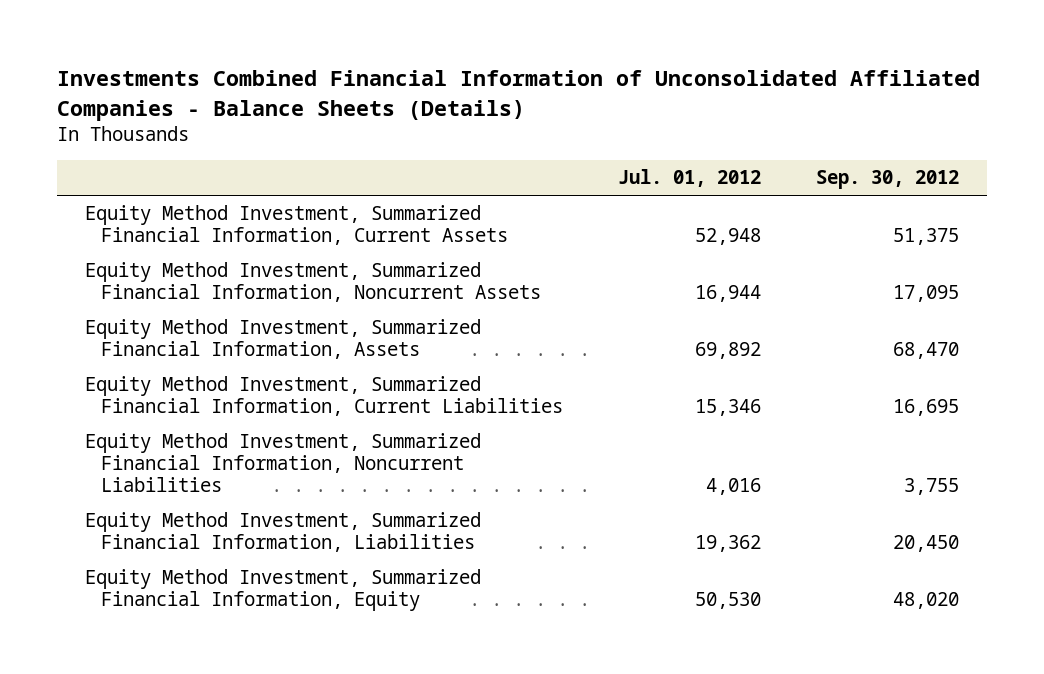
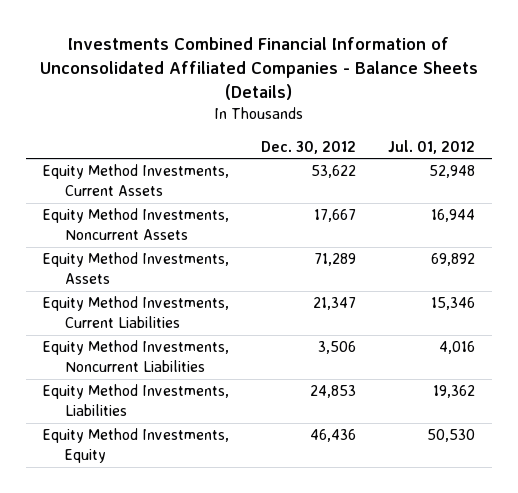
- | Jul. 01, 2012 | Sep. 30, 2012
+ | Dec. 30, 2012 | Jul. 01, 2012
- Equity Method Investment, Summarized Financial Information, Current Assets | 52,948 | 51,375
- Equity Method Investment, Summarized Financial Information, Noncurrent Assets | 16,944 | 17,095
- Equity Method Investment, Summarized Financial Information, Assets | 69,892 | 68,470
- Equity Method Investment, Summarized Financial Information, Current Liabilities | 15,346 | 16,695
- Equity Method Investment, Summarized Financial Information, Noncurrent Liabilities | 4,016 | 3,755
- Equity Method Investment, Summarized Financial Information, Liabilities | 19,362 | 20,450
- Equity Method Investment, Summarized Financial Information, Equity | 50,530 | 48,020
+ Equity Method Investments, Current Assets | 53,622 | 52,948
+ Equity Method Investments, Noncurrent Assets | 17,667 | 16,944
+ Equity Method Investments, Assets | 71,289 | 69,892
+ Equity Method Investments, Current Liabilities | 21,347 | 15,346
+ Equity Method Investments, Noncurrent Liabilities | 3,506 | 4,016
+ Equity Method Investments, Liabilities | 24,853 | 19,362
+ Equity Method Investments, Equity | 46,436 | 50,530

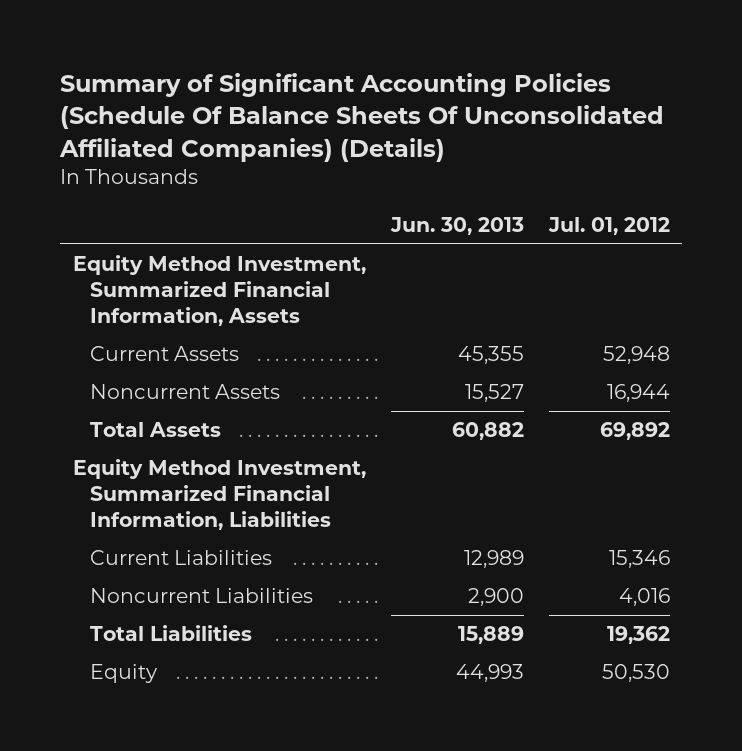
- Investments Combined Financial Information of Unconsolidated Affiliated Companies - Balance Sheets (Details)
+ Summary of Significant Accounting Policies (Schedule Of Balance Sheets Of Unconsolidated Affiliated Companies) (Details)
- | Dec. 30, 2012 | Jul. 01, 2012
+ | Jun. 30, 2013 | Jul. 01, 2012
- Equity Method Investments, Current Assets | 53,622 | 52,948
- Equity Method Investments, Noncurrent Assets | 17,667 | 16,944
- Equity Method Investments, Assets | 71,289 | 69,892
- Equity Method Investments, Current Liabilities | 21,347 | 15,346
- Equity Method Investments, Noncurrent Liabilities | 3,506 | 4,016
- Equity Method Investments, Liabilities | 24,853 | 19,362
- Equity Method Investments, Equity | 46,436 | 50,530
+ Equity Method Investment, Summarized Financial Information, Assets
+ Current Assets | 45,355 | 52,948
+ Noncurrent Assets | 15,527 | 16,944
+ Total Assets | 60,882 | 69,892
+ Equity Method Investment, Summarized Financial Information, Liabilities
+ Current Liabilities | 12,989 | 15,346
+ Noncurrent Liabilities | 2,900 | 4,016
+ Total Liabilities | 15,889 | 19,362
+ Equity | 44,993 | 50,530

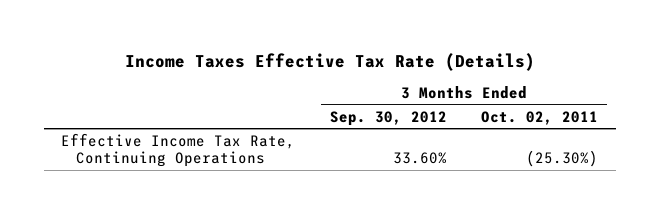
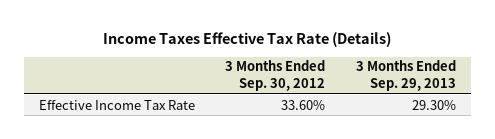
- | 3 Months Ended Sep. 30, 2012 | 3 Months Ended Oct. 02, 2011
+ | 3 Months Ended Sep. 30, 2012 | 3 Months Ended Sep. 29, 2013
- Effective Income Tax Rate, Continuing Operations | 33.60% | (25.30%)
+ Effective Income Tax Rate | 33.60% | 29.30%

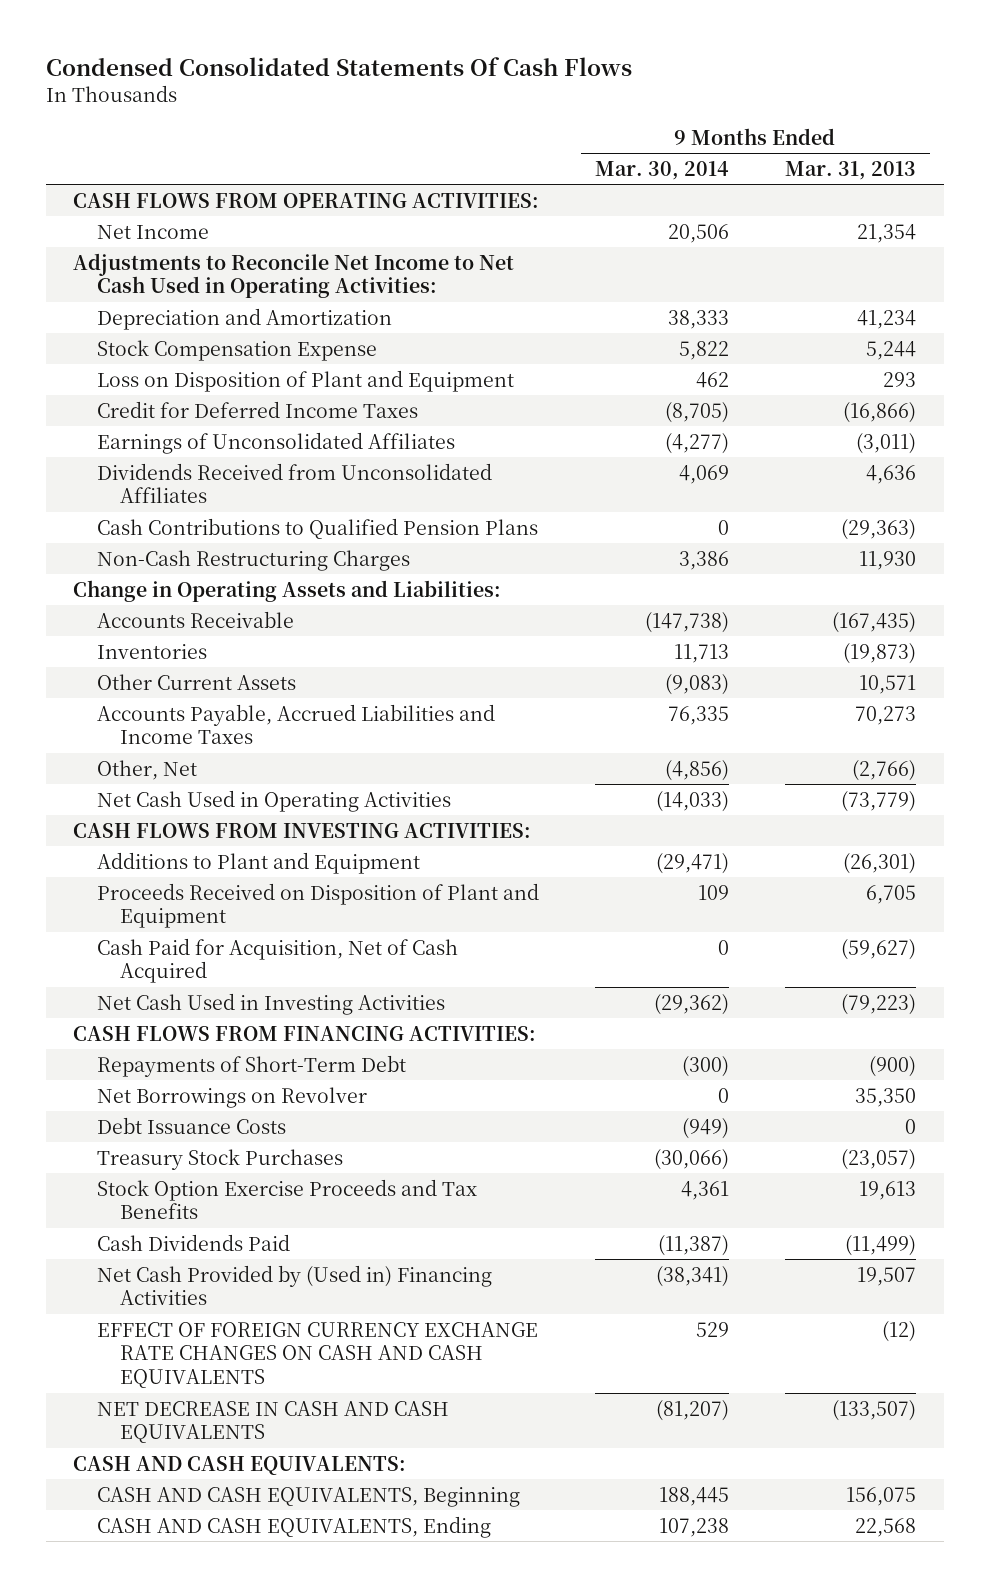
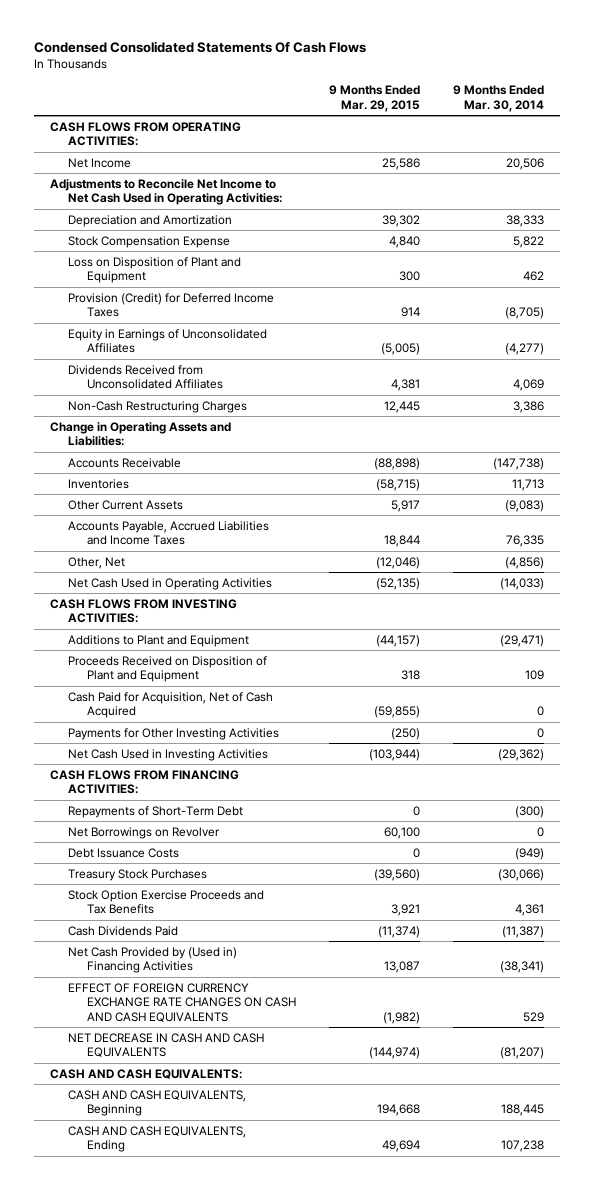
- | 9 Months Ended Mar. 30, 2014 | 9 Months Ended Mar. 31, 2013
+ | 9 Months Ended Mar. 29, 2015 | 9 Months Ended Mar. 30, 2014
- Credit for Deferred Income Taxes | (8,705) | (16,866)
- Earnings of Unconsolidated Affiliates | (4,277) | (3,011)
+ Provision (Credit) for Deferred Income Taxes | 914 | (8,705)
+ Equity in Earnings of Unconsolidated Affiliates | (5,005) | (4,277)
- Cash Contributions to Qualified Pension Plans | 0 | (29,363)
+ Payments for Other Investing Activities | (250) | 0

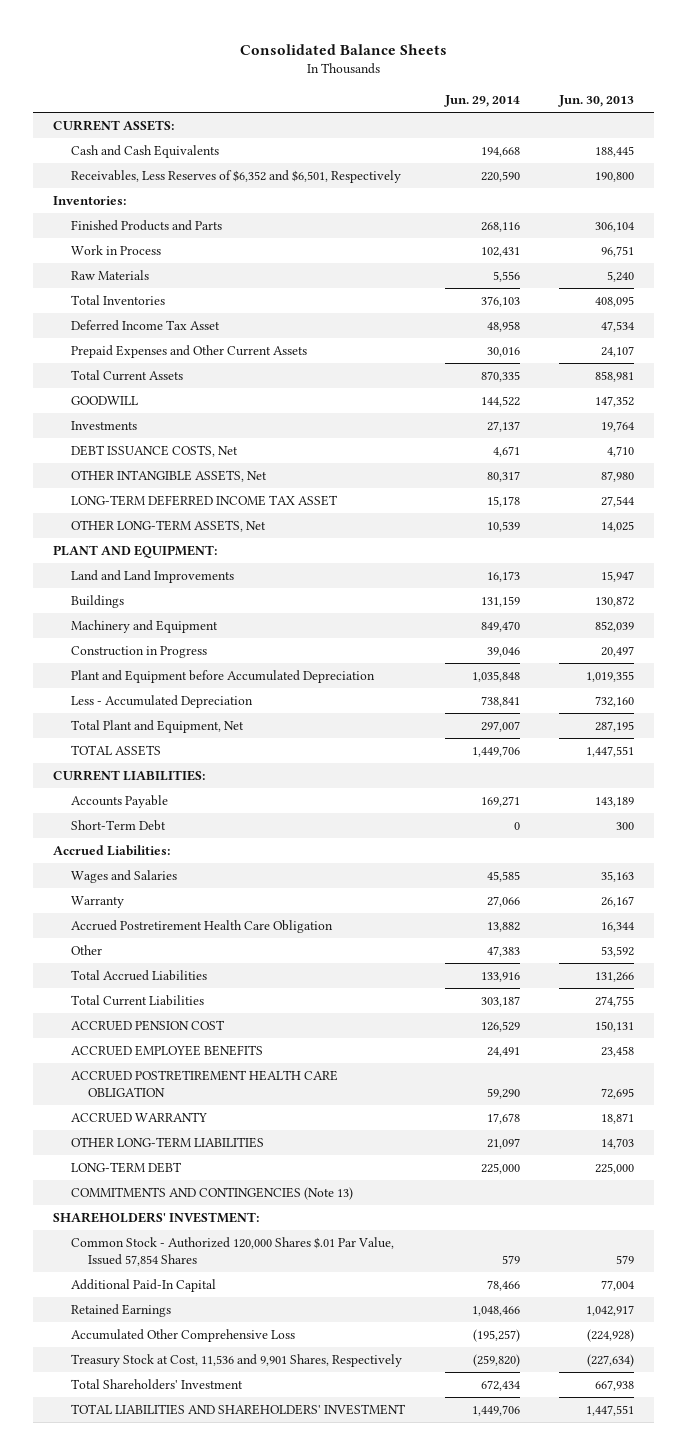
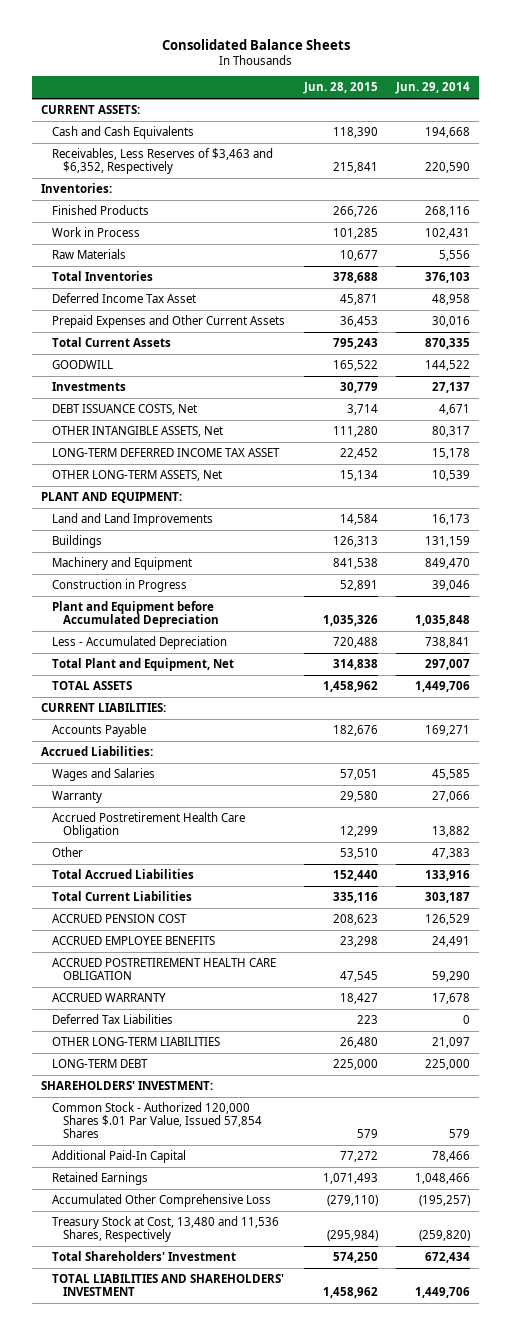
- | Jun. 29, 2014 | Jun. 30, 2013
+ | Jun. 28, 2015 | Jun. 29, 2014
- Receivables, Less Reserves of $6,352 and $6,501, Respectively | 220,590 | 190,800
+ Receivables, Less Reserves of $3,463 and $6,352, Respectively | 215,841 | 220,590
- Finished Products and Parts | 268,116 | 306,104
+ Finished Products | 266,726 | 268,116
- Short-Term Debt | 0 | 300
+ Deferred Tax Liabilities | 223 | 0
- COMMITMENTS AND CONTINGENCIES (Note 13)
- Treasury Stock at Cost, 11,536 and 9,901 Shares, Respectively | (259,820) | (227,634)
+ Treasury Stock at Cost, 13,480 and 11,536 Shares, Respectively | (295,984) | (259,820)

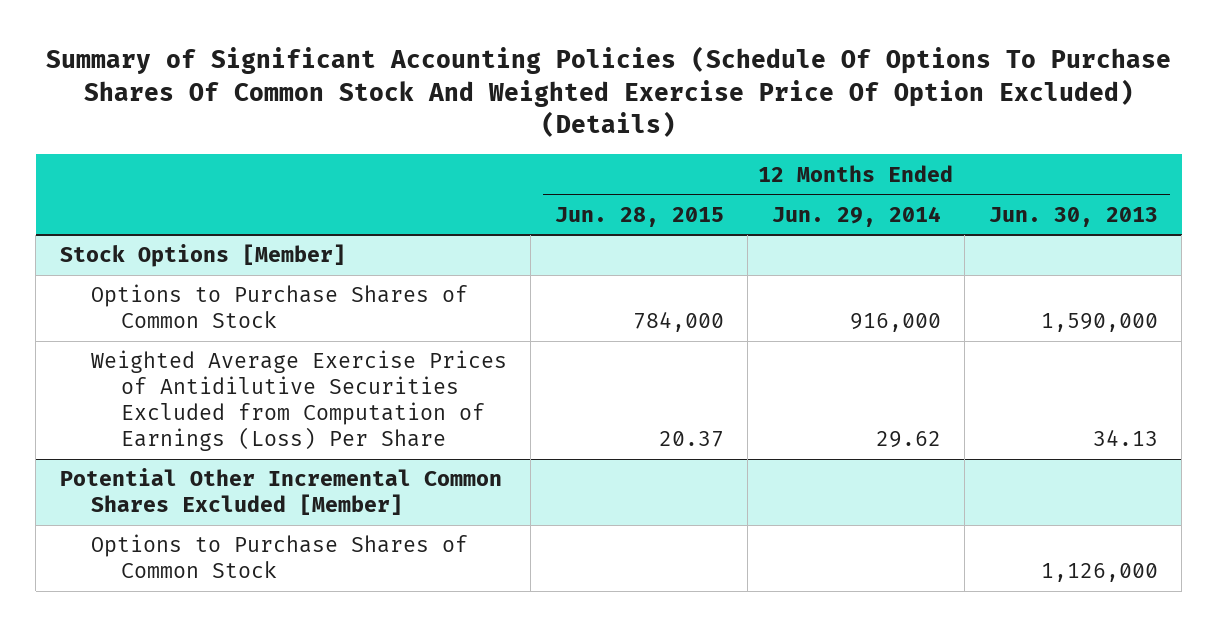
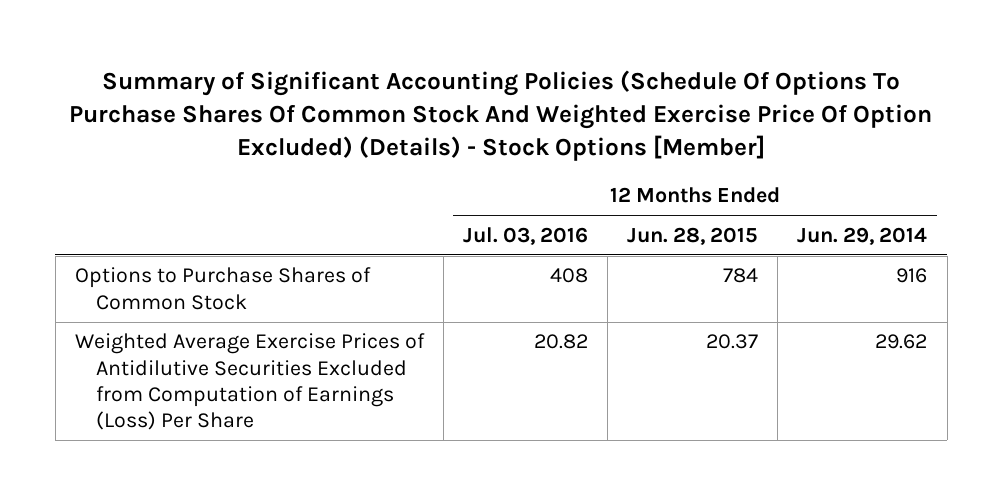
- Summary of Significant Accounting Policies (Schedule Of Options To Purchase Shares Of Common Stock And Weighted Exercise Price Of Option Excluded) (Details)
+ Summary of Significant Accounting Policies (Schedule Of Options To Purchase Shares Of Common Stock And Weighted Exercise Price Of Option Excluded) (Details) - Stock Options [Member]
- | 12 Months Ended Jun. 28, 2015 | 12 Months Ended Jun. 29, 2014 | 12 Months Ended Jun. 30, 2013
+ | 12 Months Ended Jul. 03, 2016 | 12 Months Ended Jun. 28, 2015 | 12 Months Ended Jun. 29, 2014
- Stock Options [Member]
- Options to Purchase Shares of Common Stock | 784,000 | 916,000 | 1,590,000
+ Options to Purchase Shares of Common Stock | 408 | 784 | 916
- Potential Other Incremental Common Shares Excluded [Member]
- Options to Purchase Shares of Common Stock | | | 1,126,000

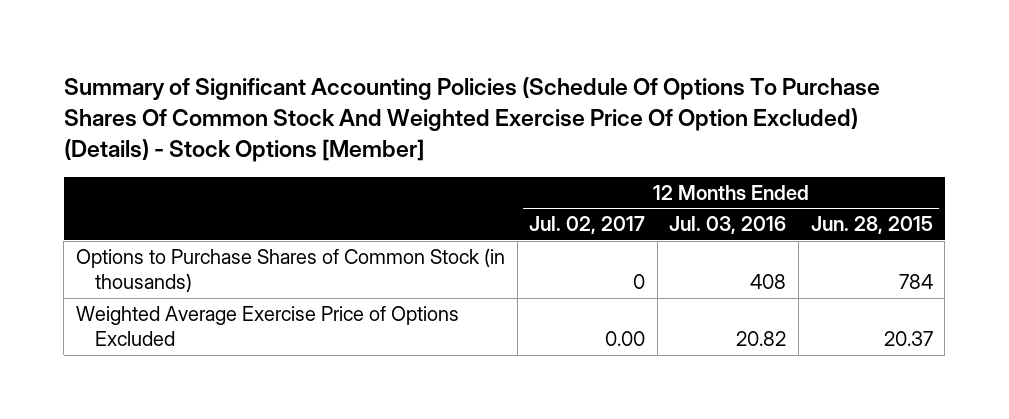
- | 12 Months Ended Jul. 03, 2016 | 12 Months Ended Jun. 28, 2015 | 12 Months Ended Jun. 29, 2014
+ | 12 Months Ended Jul. 02, 2017 | 12 Months Ended Jul. 03, 2016 | 12 Months Ended Jun. 28, 2015
- Options to Purchase Shares of Common Stock | 408 | 784 | 916
- Weighted Average Exercise Prices of Antidilutive Securities Excluded from Computation of Earnings (Loss) Per Share | 20.82 | 20.37 | 29.62
+ Options to Purchase Shares of Common Stock (in thousands) | 0 | 408 | 784
+ Weighted Average Exercise Price of Options Excluded | 0.00 | 20.82 | 20.37

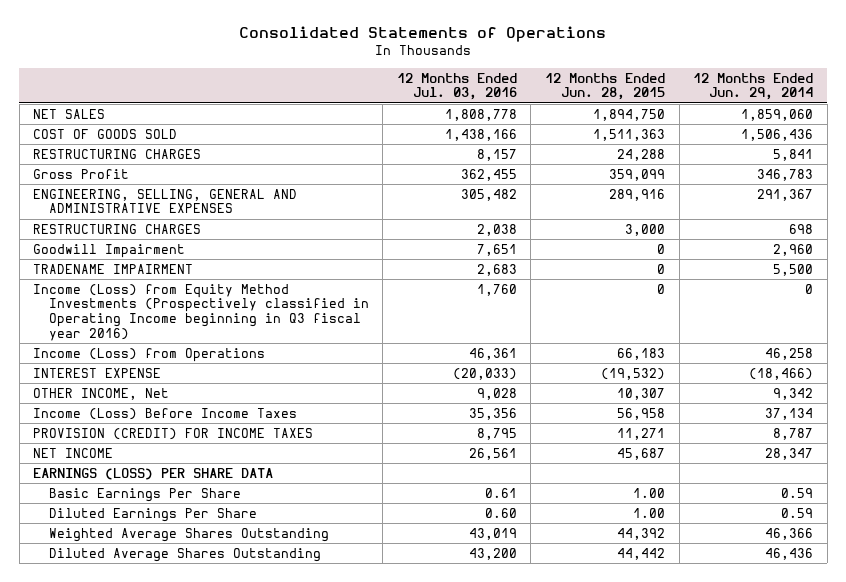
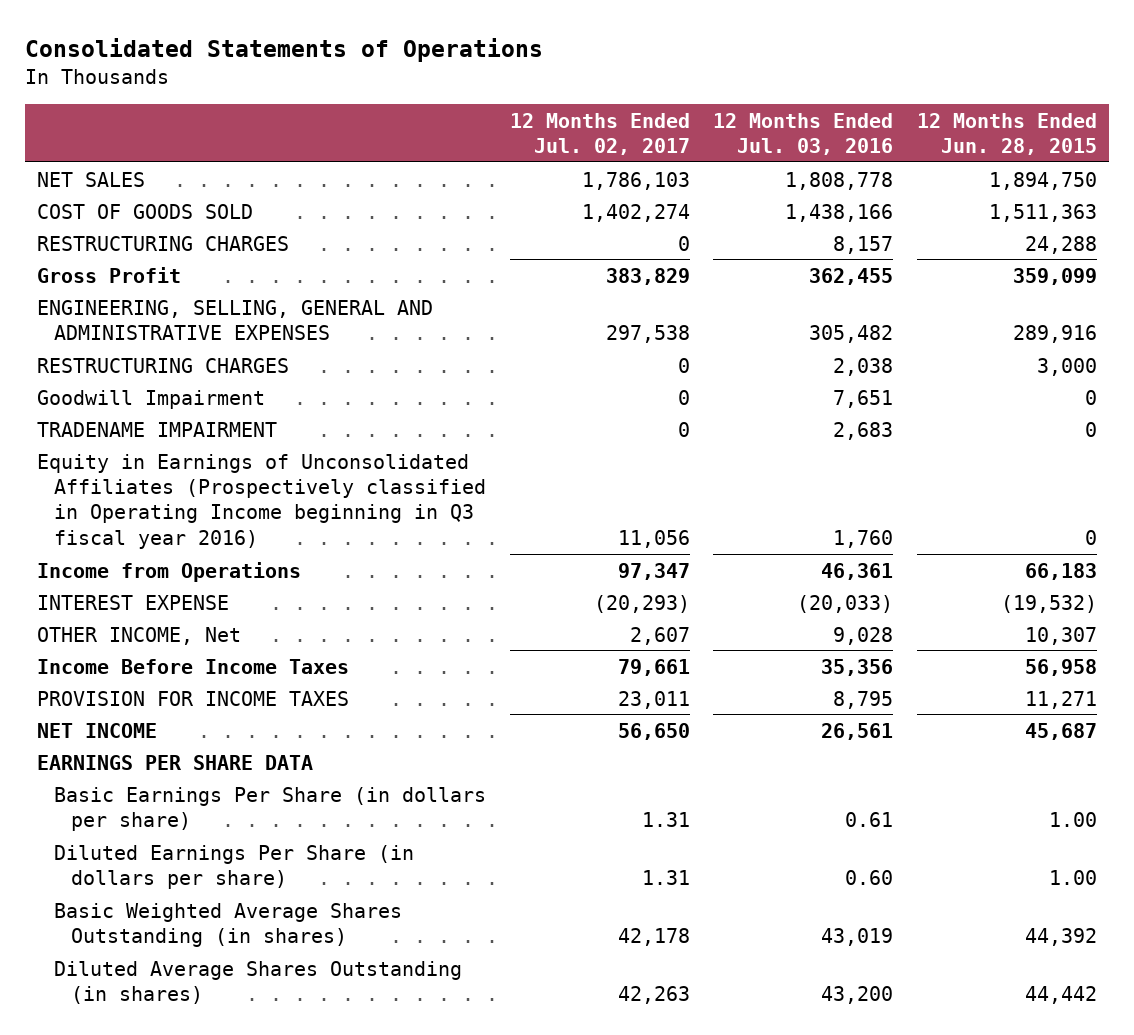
- | 12 Months Ended Jul. 03, 2016 | 12 Months Ended Jun. 28, 2015 | 12 Months Ended Jun. 29, 2014
+ | 12 Months Ended Jul. 02, 2017 | 12 Months Ended Jul. 03, 2016 | 12 Months Ended Jun. 28, 2015
- Income (Loss) from Equity Method Investments (Prospectively classified in Operating Income beginning in Q3 fiscal year 2016) | 1,760 | 0 | 0
- Income (Loss) from Operations | 46,361 | 66,183 | 46,258
+ Equity in Earnings of Unconsolidated Affiliates (Prospectively classified in Operating Income beginning in Q3 fiscal year 2016) | 11,056 | 1,760 | 0
+ Income from Operations | 97,347 | 46,361 | 66,183
- Income (Loss) Before Income Taxes | 35,356 | 56,958 | 37,134
- PROVISION (CREDIT) FOR INCOME TAXES | 8,795 | 11,271 | 8,787
+ Income Before Income Taxes | 79,661 | 35,356 | 56,958
+ PROVISION FOR INCOME TAXES | 23,011 | 8,795 | 11,271
- EARNINGS (LOSS) PER SHARE DATA
- Basic Earnings Per Share | 0.61 | 1.00 | 0.59
- Diluted Earnings Per Share | 0.60 | 1.00 | 0.59
- Weighted Average Shares Outstanding | 43,019 | 44,392 | 46,366
- Diluted Average Shares Outstanding | 43,200 | 44,442 | 46,436
+ EARNINGS PER SHARE DATA
+ Basic Earnings Per Share (in dollars per share) | 1.31 | 0.61 | 1.00
+ Diluted Earnings Per Share (in dollars per share) | 1.31 | 0.60 | 1.00
+ Basic Weighted Average Shares Outstanding (in shares) | 42,178 | 43,019 | 44,392
+ Diluted Average Shares Outstanding (in shares) | 42,263 | 43,200 | 44,442

